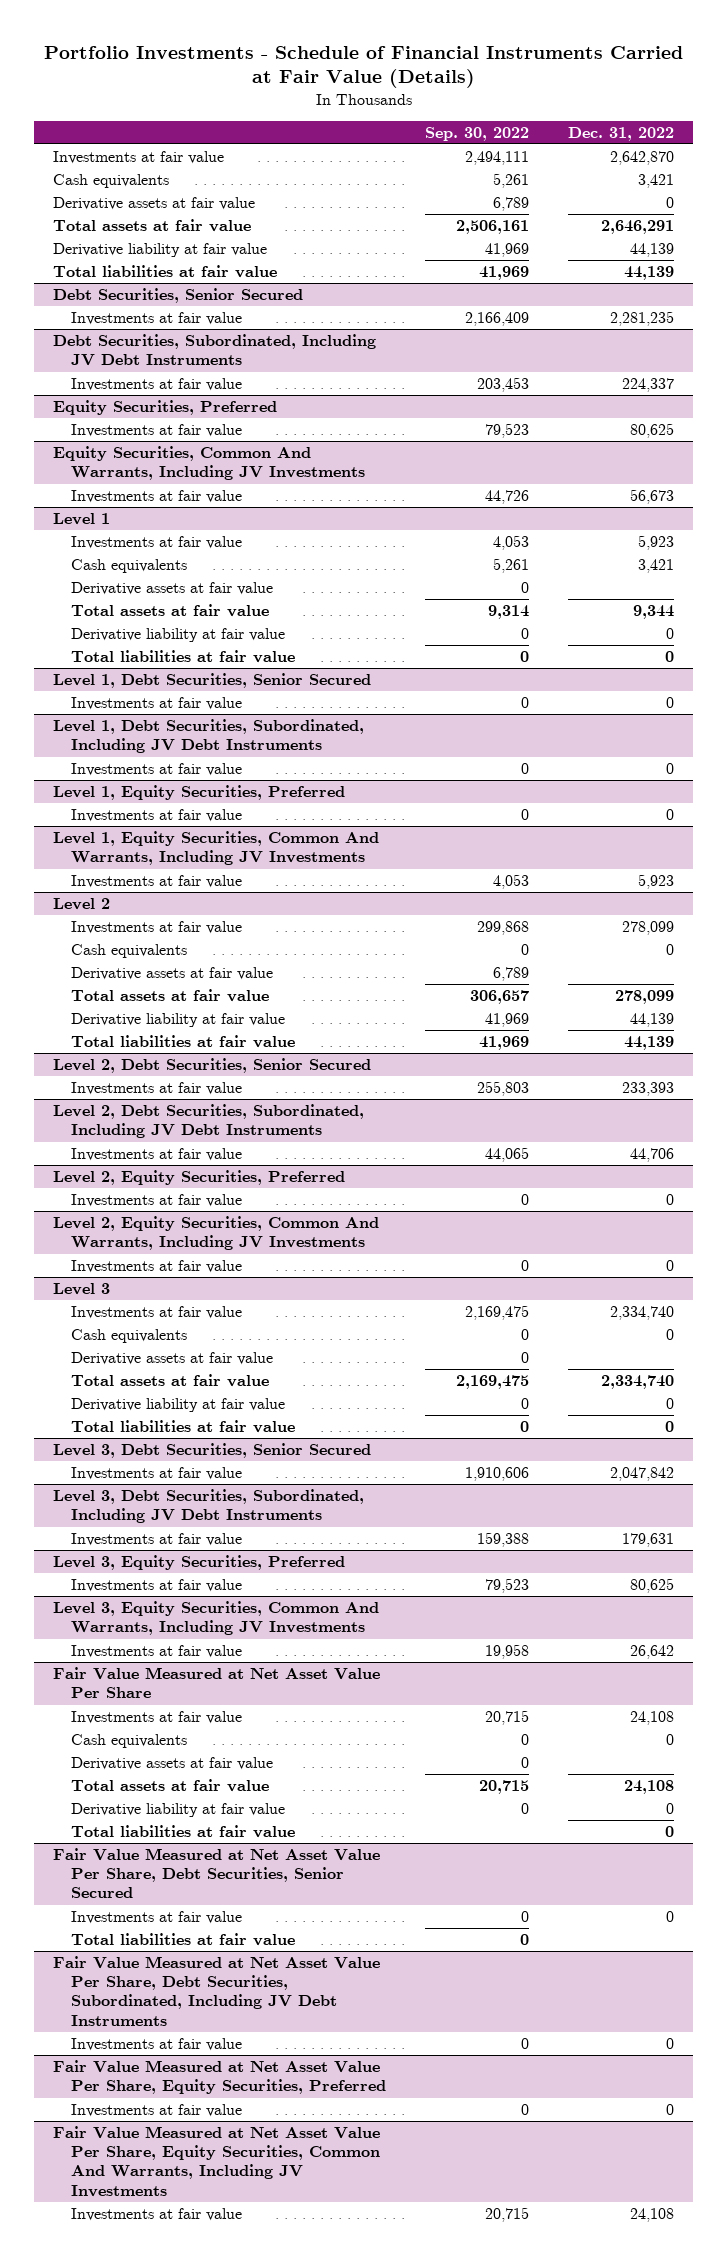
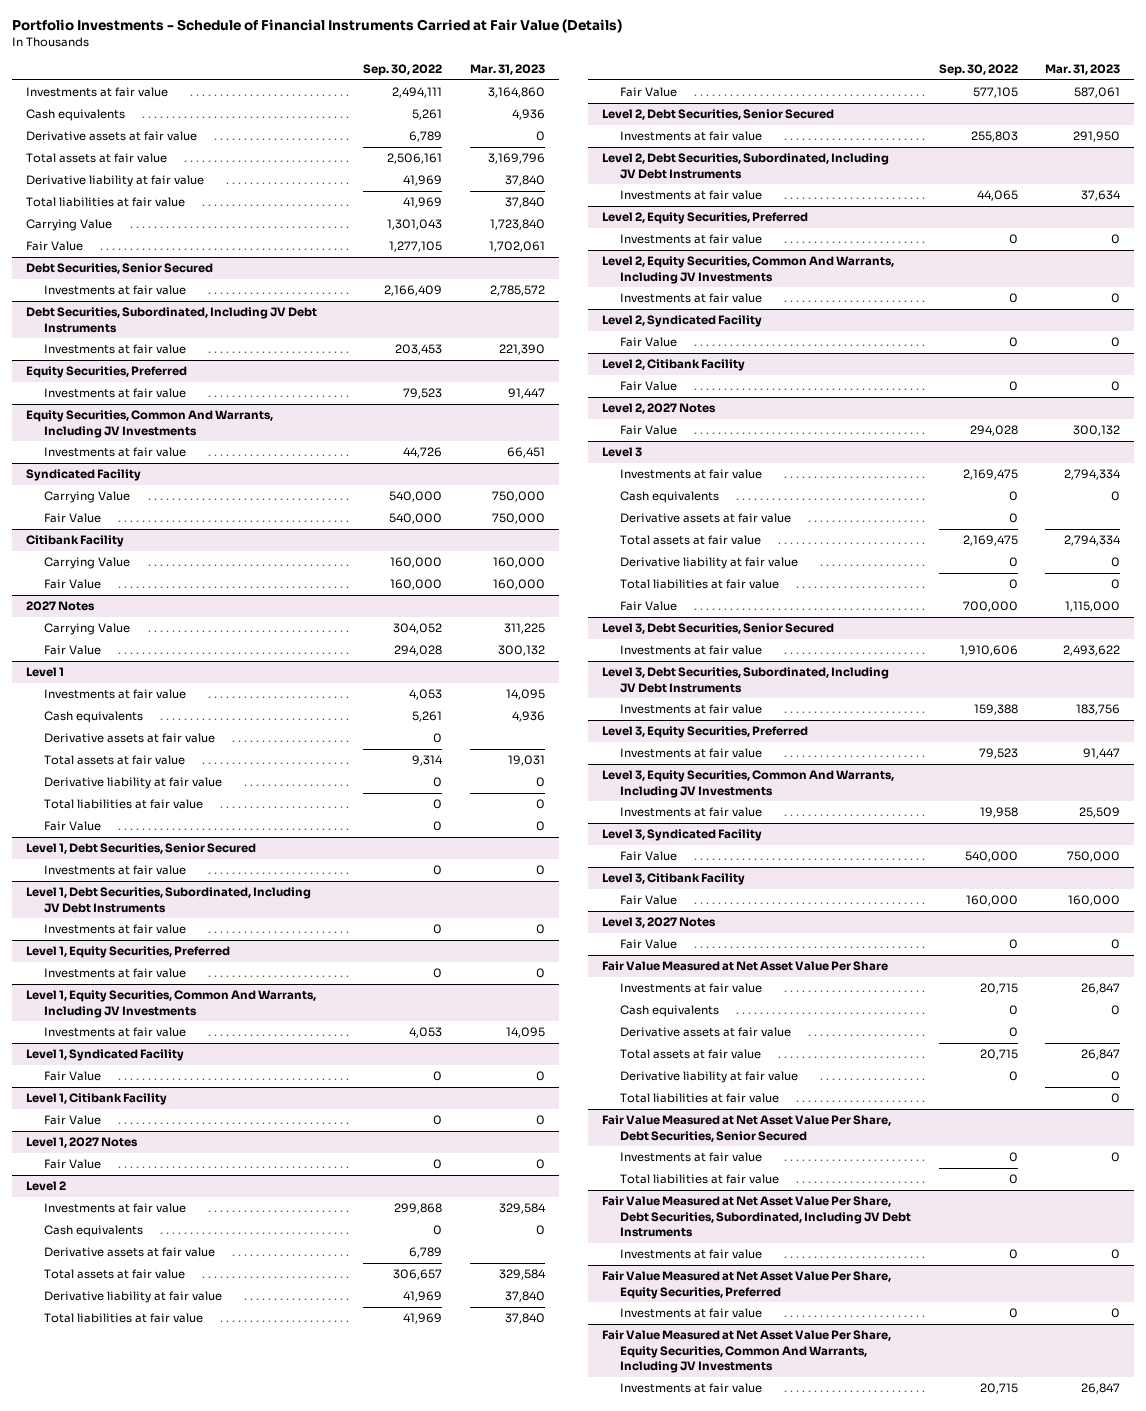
- | Sep. 30, 2022 | Dec. 31, 2022
+ | Sep. 30, 2022 | Mar. 31, 2023
+ Carrying Value | 1,301,043 | 1,723,840
+ Fair Value | 1,277,105 | 1,702,061
+ Syndicated Facility
+ Carrying Value | 540,000 | 750,000
+ Fair Value | 540,000 | 750,000
+ Citibank Facility
+ Carrying Value | 160,000 | 160,000
+ Fair Value | 160,000 | 160,000
+ 2027 Notes
+ Carrying Value | 304,052 | 311,225
+ Fair Value | 294,028 | 300,132
@ Level 1
+ Fair Value | 0 | 0
+ Level 1, Syndicated Facility
+ Fair Value | 0 | 0
+ Level 1, Citibank Facility
+ Fair Value | 0 | 0
+ Level 1, 2027 Notes
+ Fair Value | 0 | 0
@ Level 2
+ Fair Value | 577,105 | 587,061
+ Level 2, Syndicated Facility
+ Fair Value | 0 | 0
+ Level 2, Citibank Facility
+ Fair Value | 0 | 0
+ Level 2, 2027 Notes
+ Fair Value | 294,028 | 300,132
@ Level 3
+ Fair Value | 700,000 | 1,115,000
+ Level 3, Syndicated Facility
+ Fair Value | 540,000 | 750,000
+ Level 3, Citibank Facility
+ Fair Value | 160,000 | 160,000
+ Level 3, 2027 Notes
+ Fair Value | 0 | 0

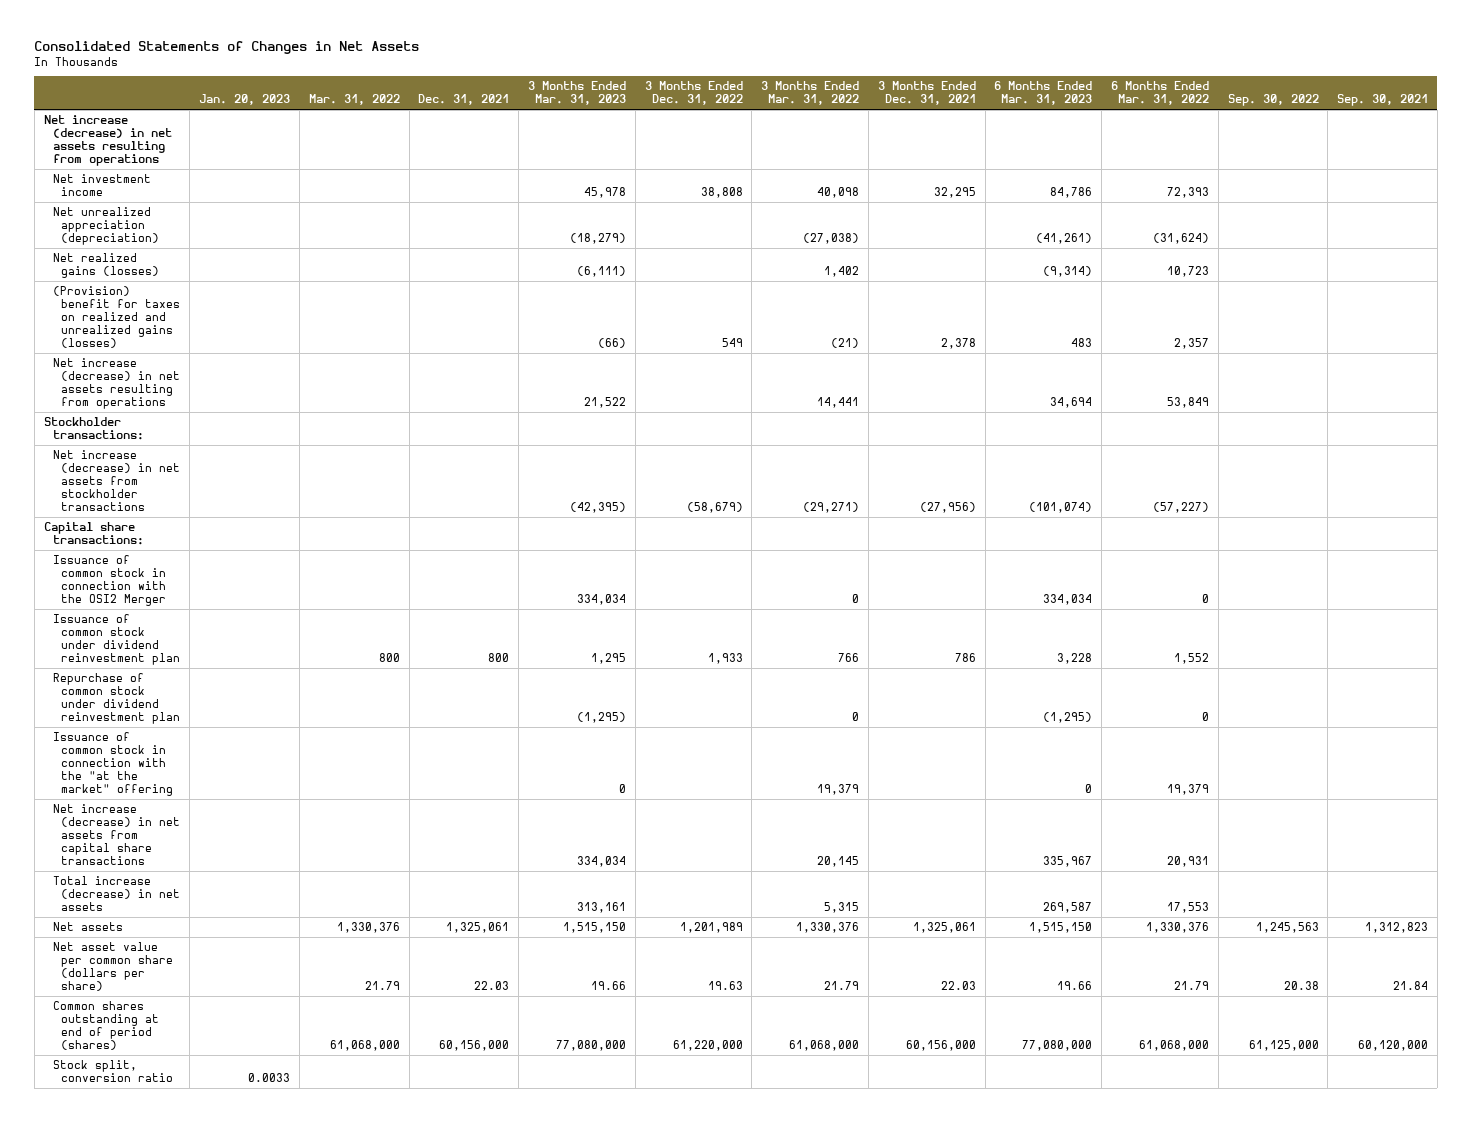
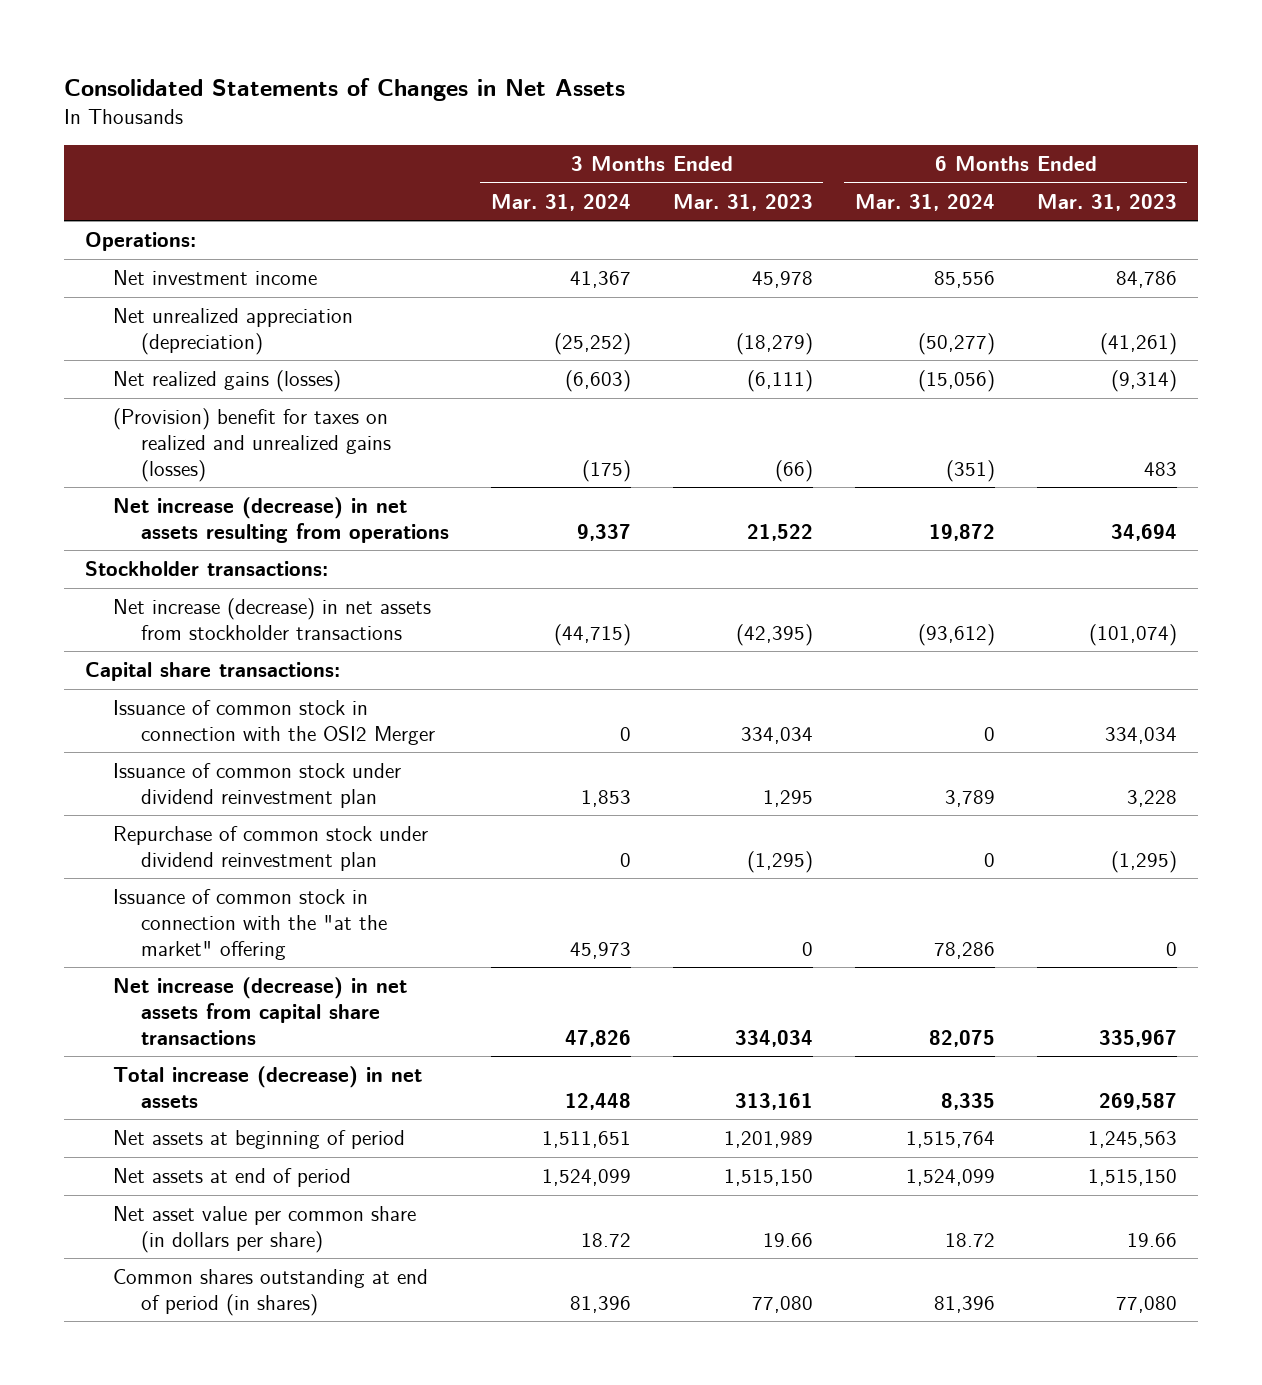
- | Jan. 20, 2023 | Mar. 31, 2022 | Dec. 31, 2021 | 3 Months Ended Mar. 31, 2023 | 3 Months Ended Dec. 31, 2022 | 3 Months Ended Mar. 31, 2022 | 3 Months Ended Dec. 31, 2021 | 6 Months Ended Mar. 31, 2023 | 6 Months Ended Mar. 31, 2022 | Sep. 30, 2022 | Sep. 30, 2021
+ | 3 Months Ended Mar. 31, 2024 | 3 Months Ended Mar. 31, 2023 | 6 Months Ended Mar. 31, 2024 | 6 Months Ended Mar. 31, 2023
- Net increase (decrease) in net assets resulting from operations
+ Operations:
- Net assets | | 1,330,376 | 1,325,061 | 1,515,150 | 1,201,989 | 1,330,376 | 1,325,061 | 1,515,150 | 1,330,376 | 1,245,563 | 1,312,823
- Net asset value per common share (dollars per share) | | 21.79 | 22.03 | 19.66 | 19.63 | 21.79 | 22.03 | 19.66 | 21.79 | 20.38 | 21.84
- Common shares outstanding at end of period (shares) | | 61,068,000 | 60,156,000 | 77,080,000 | 61,220,000 | 61,068,000 | 60,156,000 | 77,080,000 | 61,068,000 | 61,125,000 | 60,120,000
- Stock split, conversion ratio | 0.0033 | | | | | | | | | |
+ Net assets at beginning of period | 1,511,651 | 1,201,989 | 1,515,764 | 1,245,563
+ Net assets at end of period | 1,524,099 | 1,515,150 | 1,524,099 | 1,515,150
+ Net asset value per common share (in dollars per share) | 18.72 | 19.66 | 18.72 | 19.66
+ Common shares outstanding at end of period (in shares) | 81,396 | 77,080 | 81,396 | 77,080

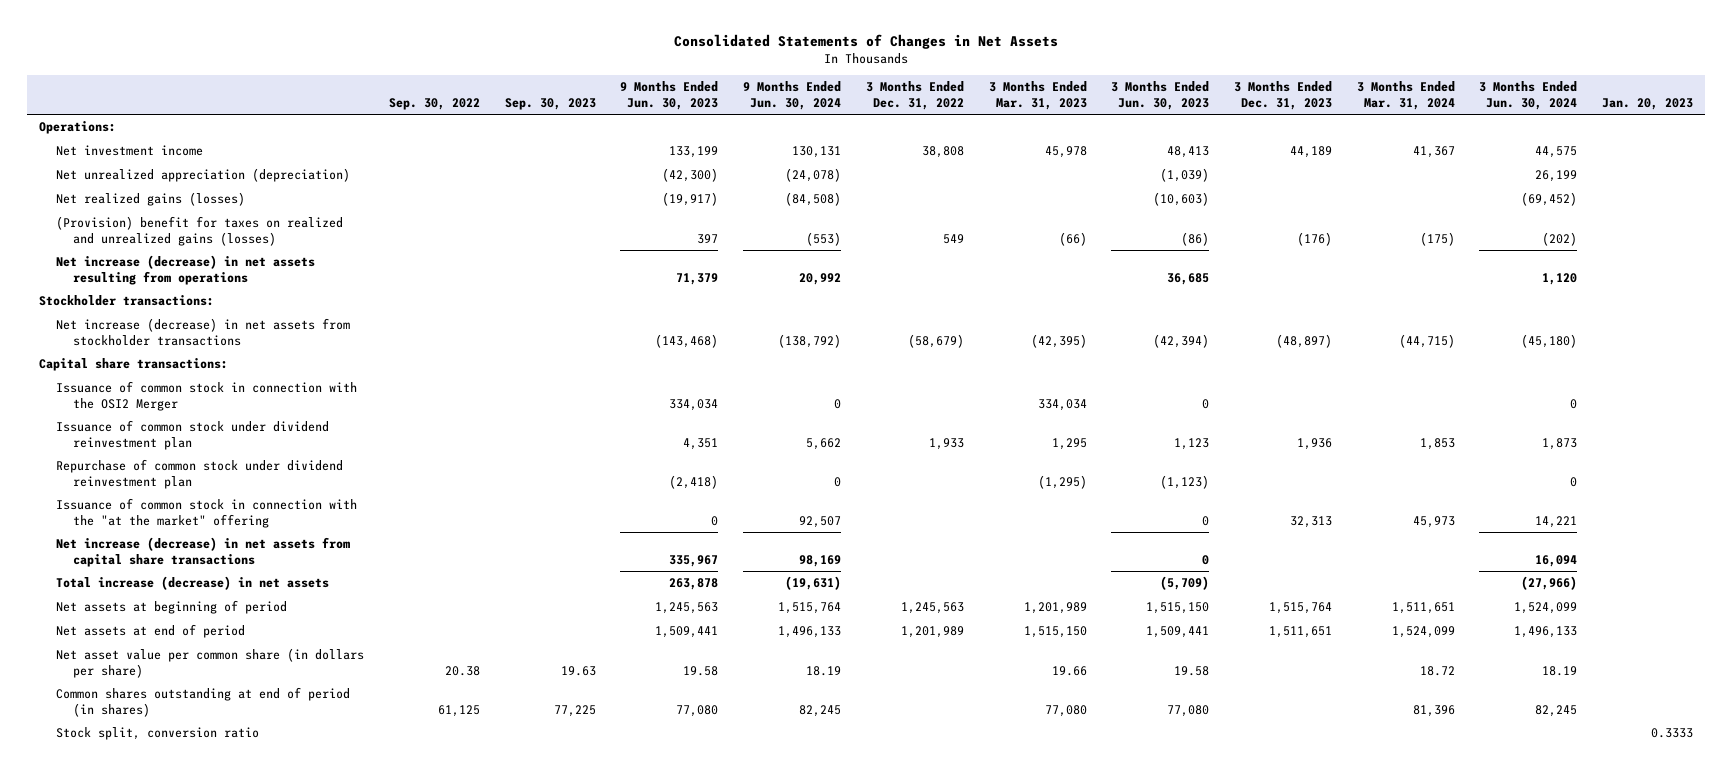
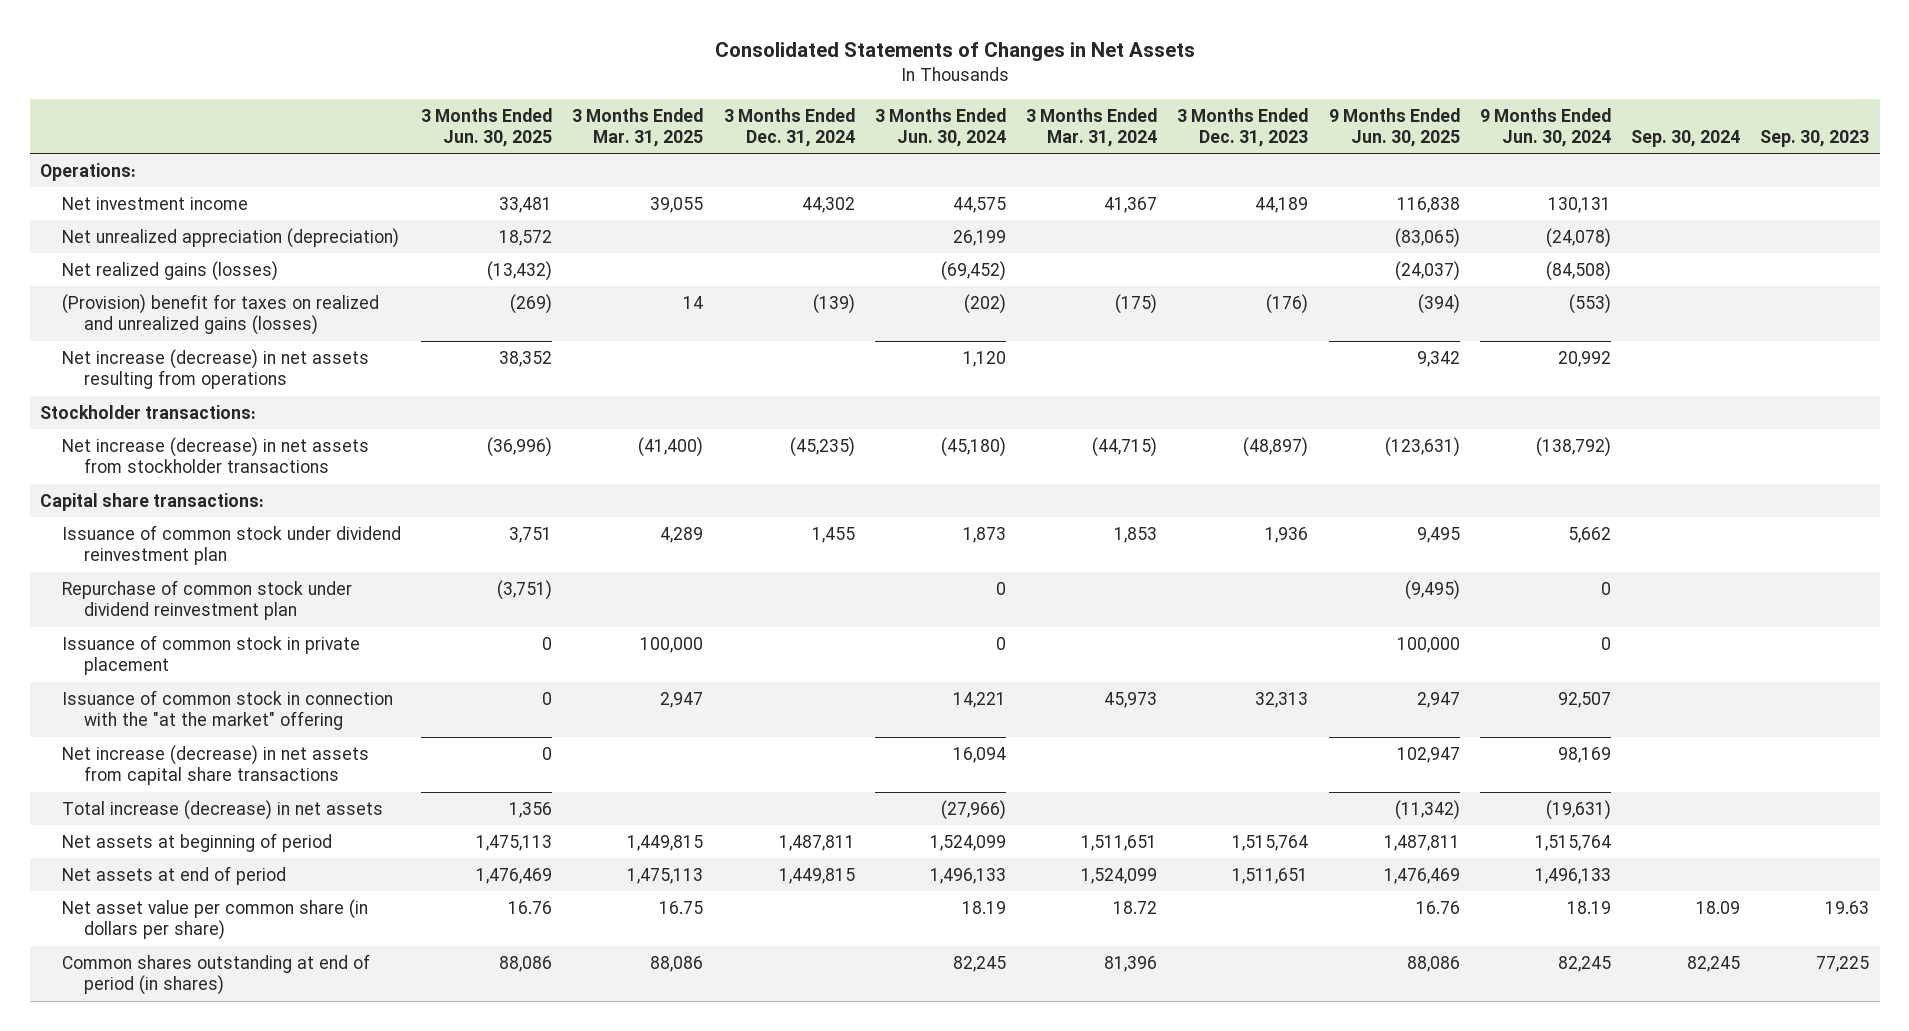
- | Sep. 30, 2022 | Sep. 30, 2023 | 9 Months Ended Jun. 30, 2023 | 9 Months Ended Jun. 30, 2024 | 3 Months Ended Dec. 31, 2022 | 3 Months Ended Mar. 31, 2023 | 3 Months Ended Jun. 30, 2023 | 3 Months Ended Dec. 31, 2023 | 3 Months Ended Mar. 31, 2024 | 3 Months Ended Jun. 30, 2024 | Jan. 20, 2023
+ | 3 Months Ended Jun. 30, 2025 | 3 Months Ended Mar. 31, 2025 | 3 Months Ended Dec. 31, 2024 | 3 Months Ended Jun. 30, 2024 | 3 Months Ended Mar. 31, 2024 | 3 Months Ended Dec. 31, 2023 | 9 Months Ended Jun. 30, 2025 | 9 Months Ended Jun. 30, 2024 | Sep. 30, 2024 | Sep. 30, 2023
- Issuance of common stock in connection with the OSI2 Merger | | | 334,034 | 0 | | 334,034 | 0 | | | 0 |
+ Issuance of common stock in private placement | 0 | 100,000 | | 0 | | | 100,000 | 0 | |
- Stock split, conversion ratio | | | | | | | | | | | 0.3333

